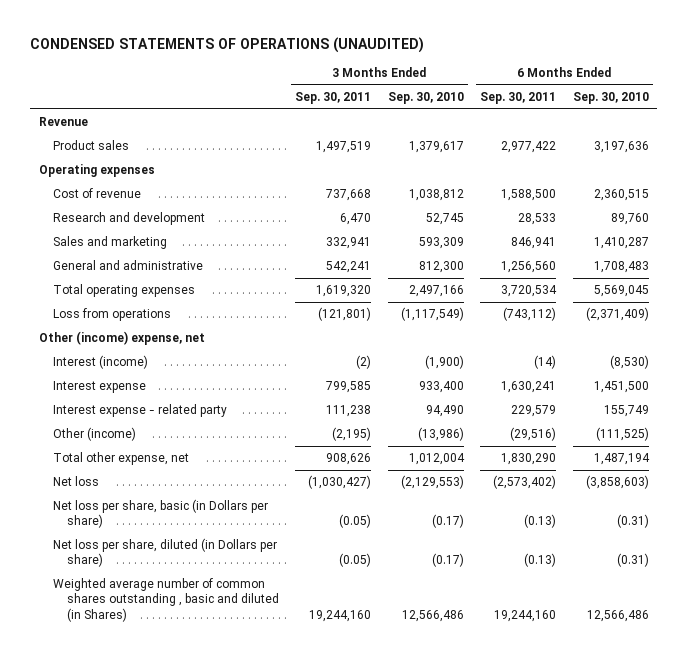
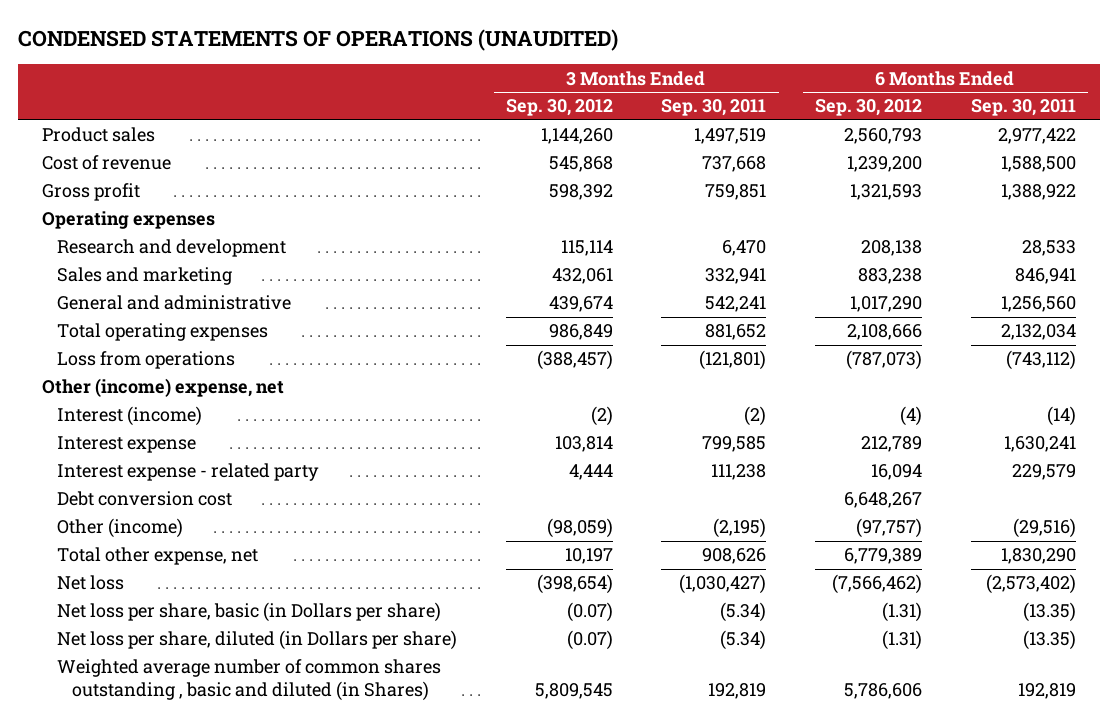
- | 3 Months Ended Sep. 30, 2011 | 3 Months Ended Sep. 30, 2010 | 6 Months Ended Sep. 30, 2011 | 6 Months Ended Sep. 30, 2010
+ | 3 Months Ended Sep. 30, 2012 | 3 Months Ended Sep. 30, 2011 | 6 Months Ended Sep. 30, 2012 | 6 Months Ended Sep. 30, 2011
- Revenue
+ Gross profit | 598,392 | 759,851 | 1,321,593 | 1,388,922
moved down: Operating expenses
- Total operating expenses | 1,619,320 | 2,497,166 | 3,720,534 | 5,569,045
+ Total operating expenses | 986,849 | 881,652 | 2,108,666 | 2,132,034
+ Debt conversion cost | | | 6,648,267 |
- Net loss per share, basic (in Dollars per share) | (0.05) | (0.17) | (0.13) | (0.31)
- Net loss per share, diluted (in Dollars per share) | (0.05) | (0.17) | (0.13) | (0.31)
- Weighted average number of common shares outstanding , basic and diluted (in Shares) | 19,244,160 | 12,566,486 | 19,244,160 | 12,566,486
+ Net loss per share, basic (in Dollars per share) | (0.07) | (5.34) | (1.31) | (13.35)
+ Net loss per share, diluted (in Dollars per share) | (0.07) | (5.34) | (1.31) | (13.35)
+ Weighted average number of common shares outstanding , basic and diluted (in Shares) | 5,809,545 | 192,819 | 5,786,606 | 192,819

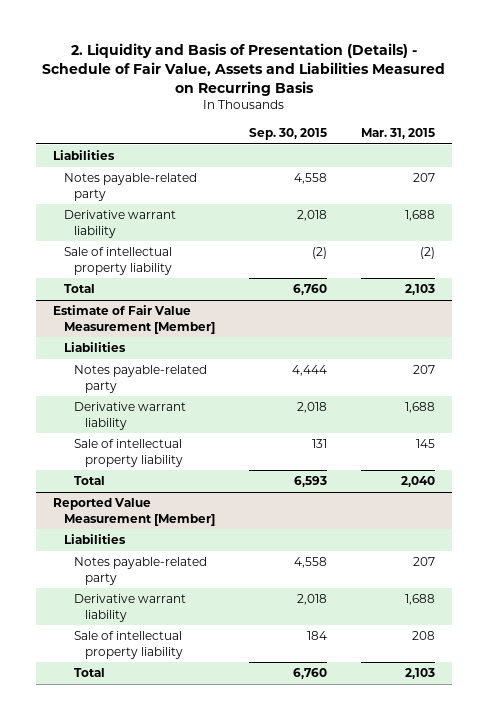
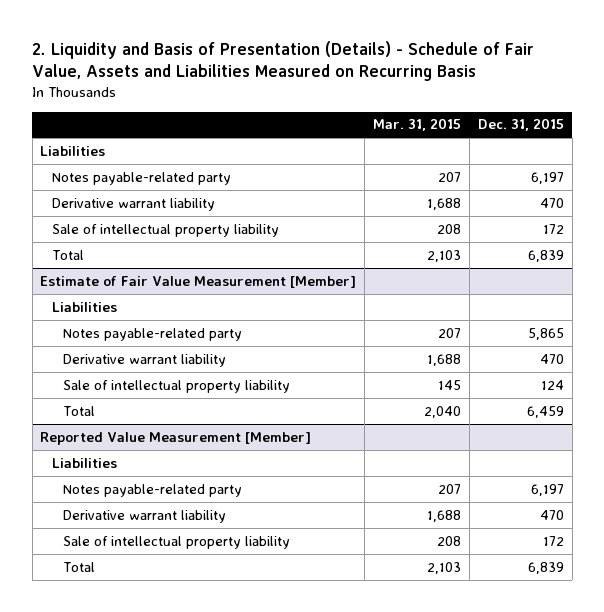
- | Sep. 30, 2015 | Mar. 31, 2015
+ | Mar. 31, 2015 | Dec. 31, 2015
- Sale of intellectual property liability | (2) | (2)
+ Sale of intellectual property liability | 208 | 172

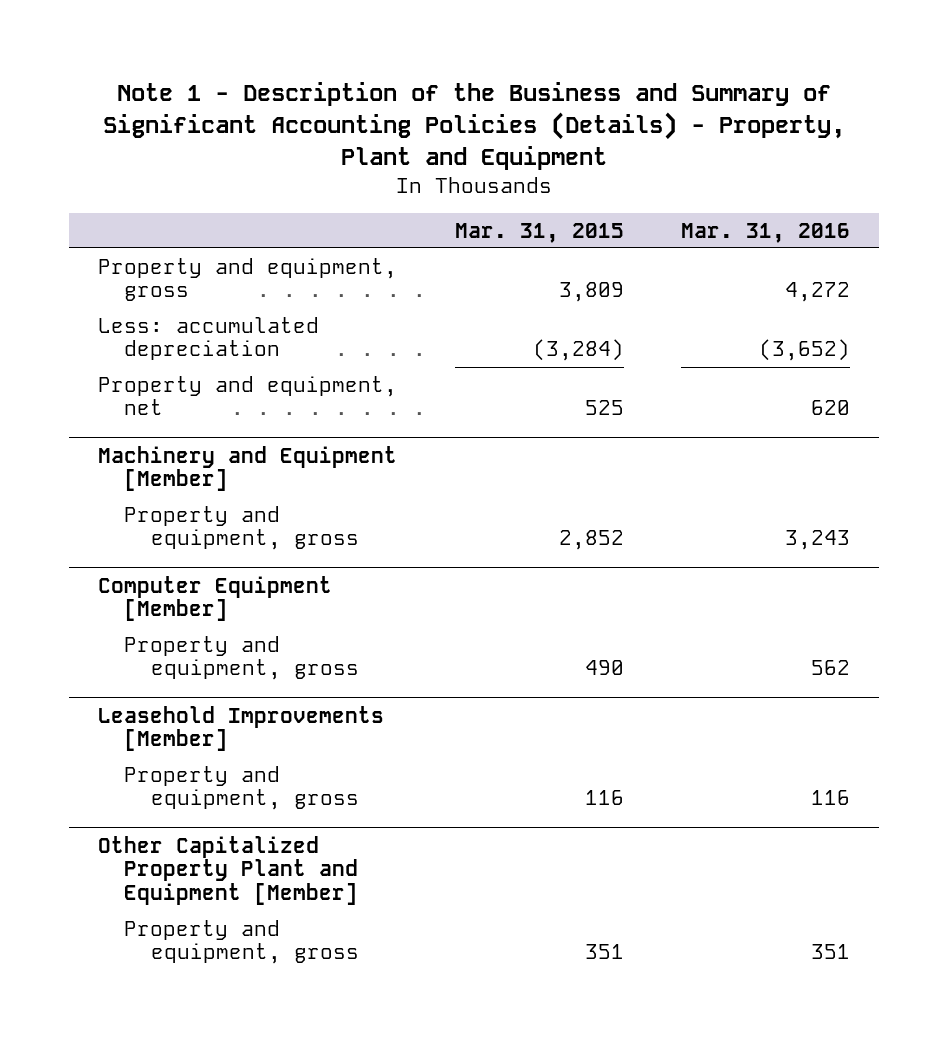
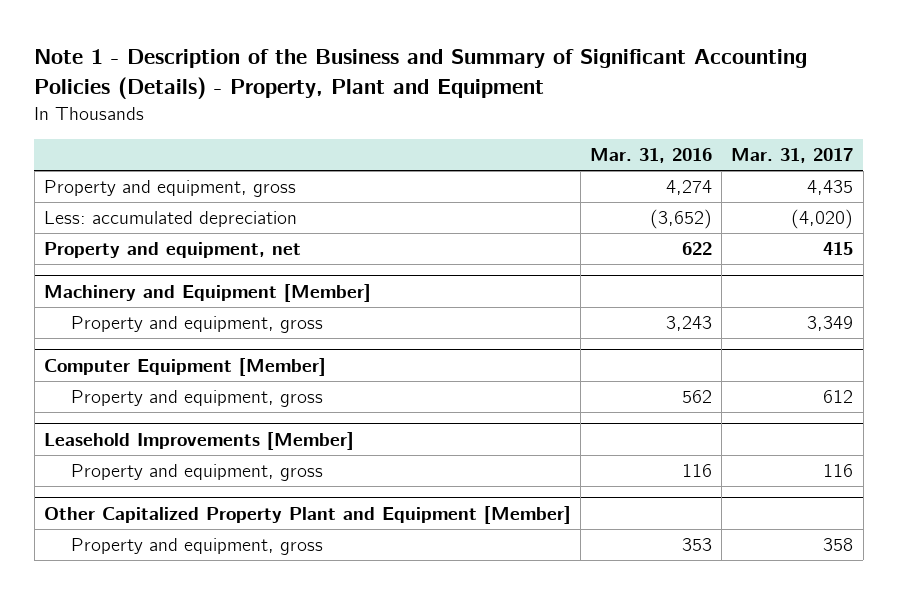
- | Mar. 31, 2015 | Mar. 31, 2016
+ | Mar. 31, 2016 | Mar. 31, 2017
- Property and equipment, gross | 3,809 | 4,272
+ Property and equipment, gross | 4,274 | 4,435
- Property and equipment, net | 525 | 620
+ Property and equipment, net | 622 | 415
@ Other Capitalized Property Plant and Equipment [Member]
- Property and equipment, gross | 351 | 351
+ Property and equipment, gross | 353 | 358

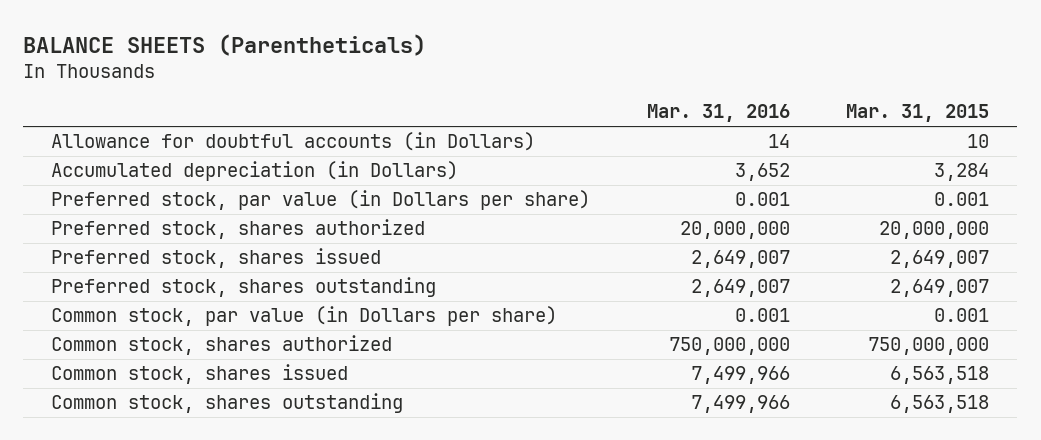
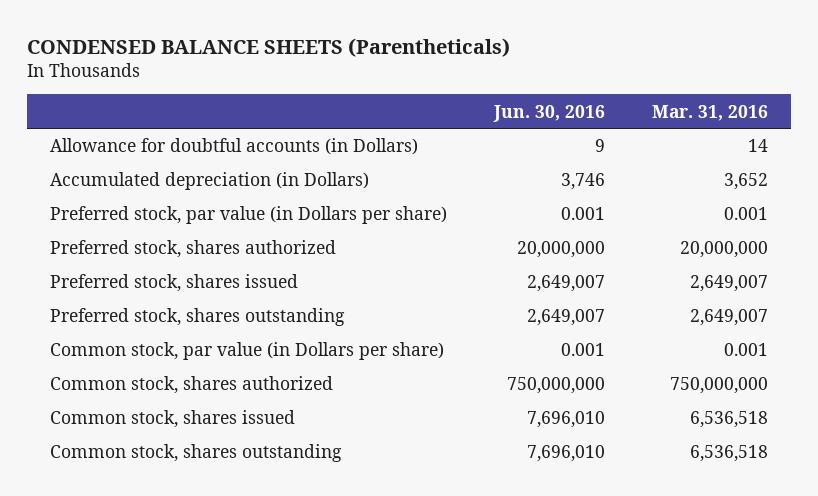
- BALANCE SHEETS (Parentheticals)
+ CONDENSED BALANCE SHEETS (Parentheticals)
- | Mar. 31, 2016 | Mar. 31, 2015
+ | Jun. 30, 2016 | Mar. 31, 2016
- Common stock, shares issued | 7,499,966 | 6,563,518
- Common stock, shares outstanding | 7,499,966 | 6,563,518
+ Common stock, shares issued | 7,696,010 | 6,536,518
+ Common stock, shares outstanding | 7,696,010 | 6,536,518

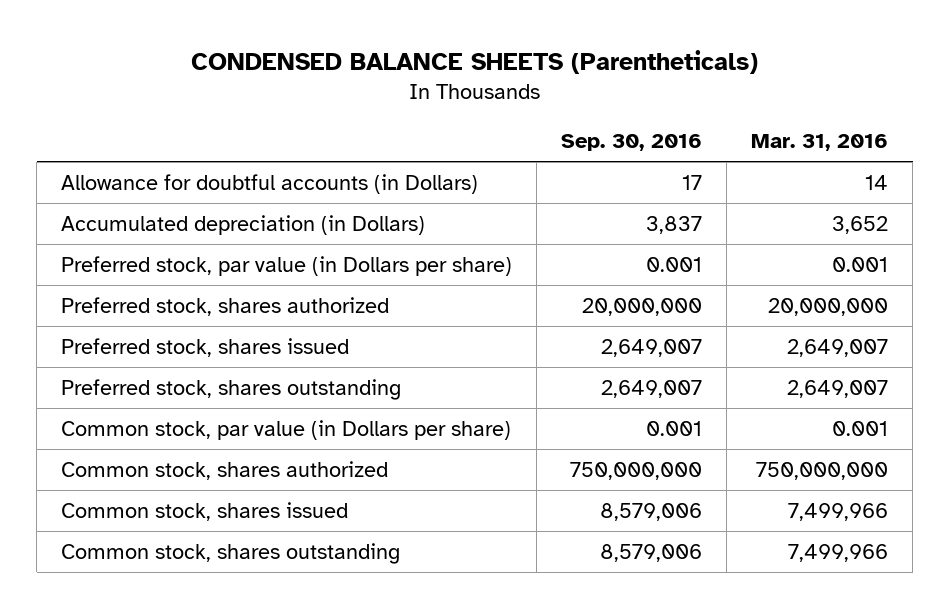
- | Jun. 30, 2016 | Mar. 31, 2016
+ | Sep. 30, 2016 | Mar. 31, 2016
- Common stock, shares issued | 7,696,010 | 6,536,518
- Common stock, shares outstanding | 7,696,010 | 6,536,518
+ Common stock, shares issued | 8,579,006 | 7,499,966
+ Common stock, shares outstanding | 8,579,006 | 7,499,966

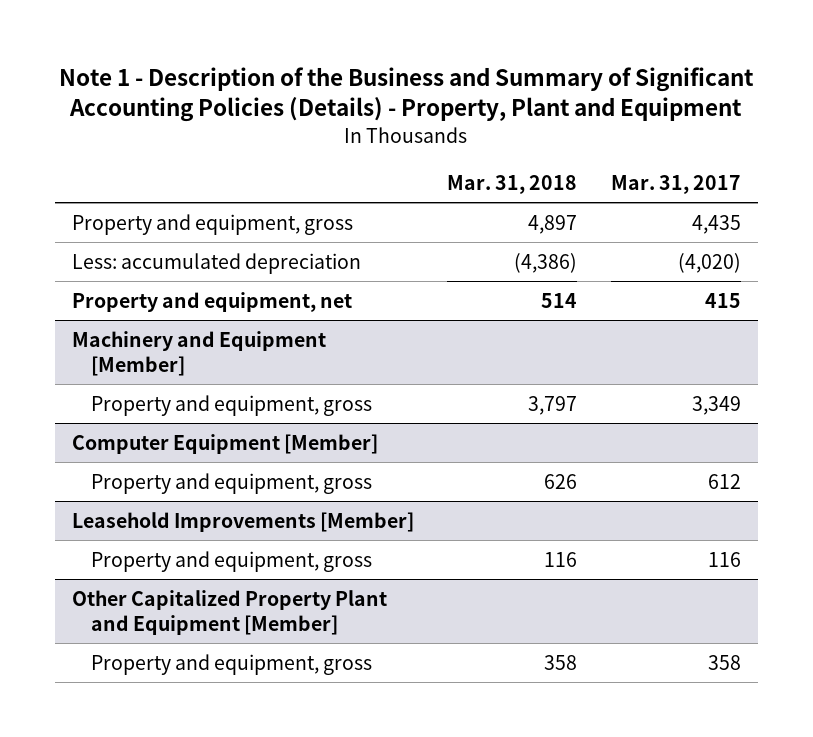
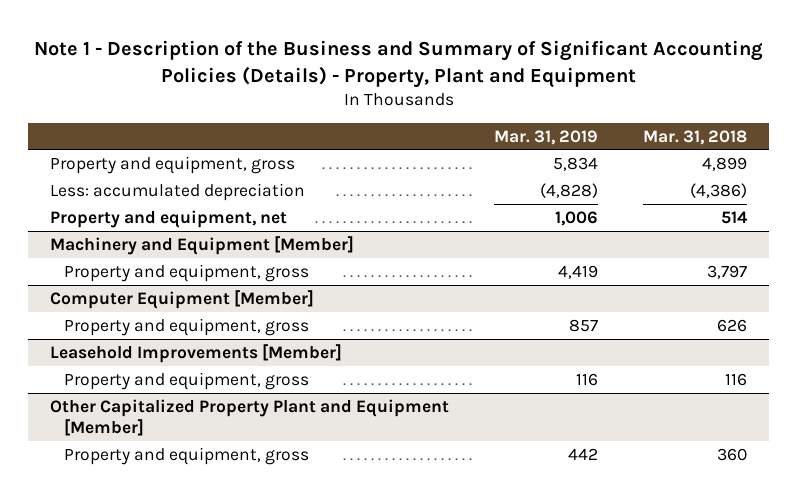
- | Mar. 31, 2018 | Mar. 31, 2017
+ | Mar. 31, 2019 | Mar. 31, 2018
- Property and equipment, gross | 4,897 | 4,435
+ Property and equipment, gross | 5,834 | 4,899
@ Other Capitalized Property Plant and Equipment [Member]
- Property and equipment, gross | 358 | 358
+ Property and equipment, gross | 442 | 360

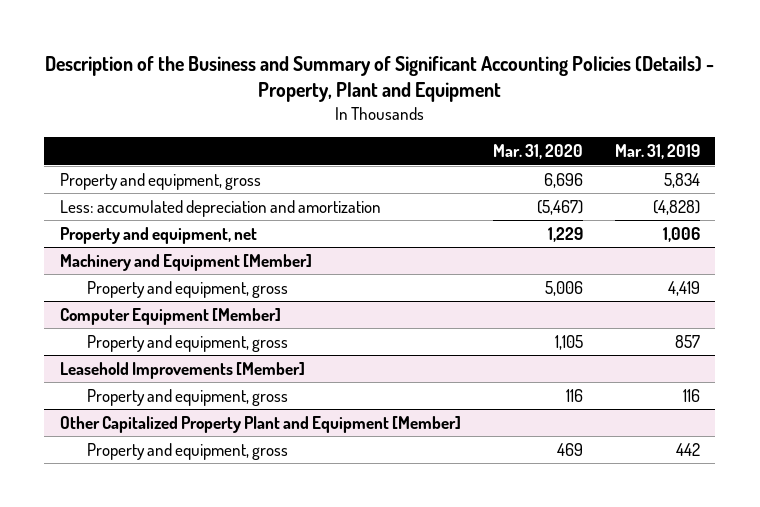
- Note 1 - Description of the Business and Summary of Significant Accounting Policies (Details) - Property, Plant and Equipment
+ Description of the Business and Summary of Significant Accounting Policies (Details) - Property, Plant and Equipment
- | Mar. 31, 2019 | Mar. 31, 2018
+ | Mar. 31, 2020 | Mar. 31, 2019
- Less: accumulated depreciation | (4,828) | (4,386)
+ Less: accumulated depreciation and amortization | (5,467) | (4,828)

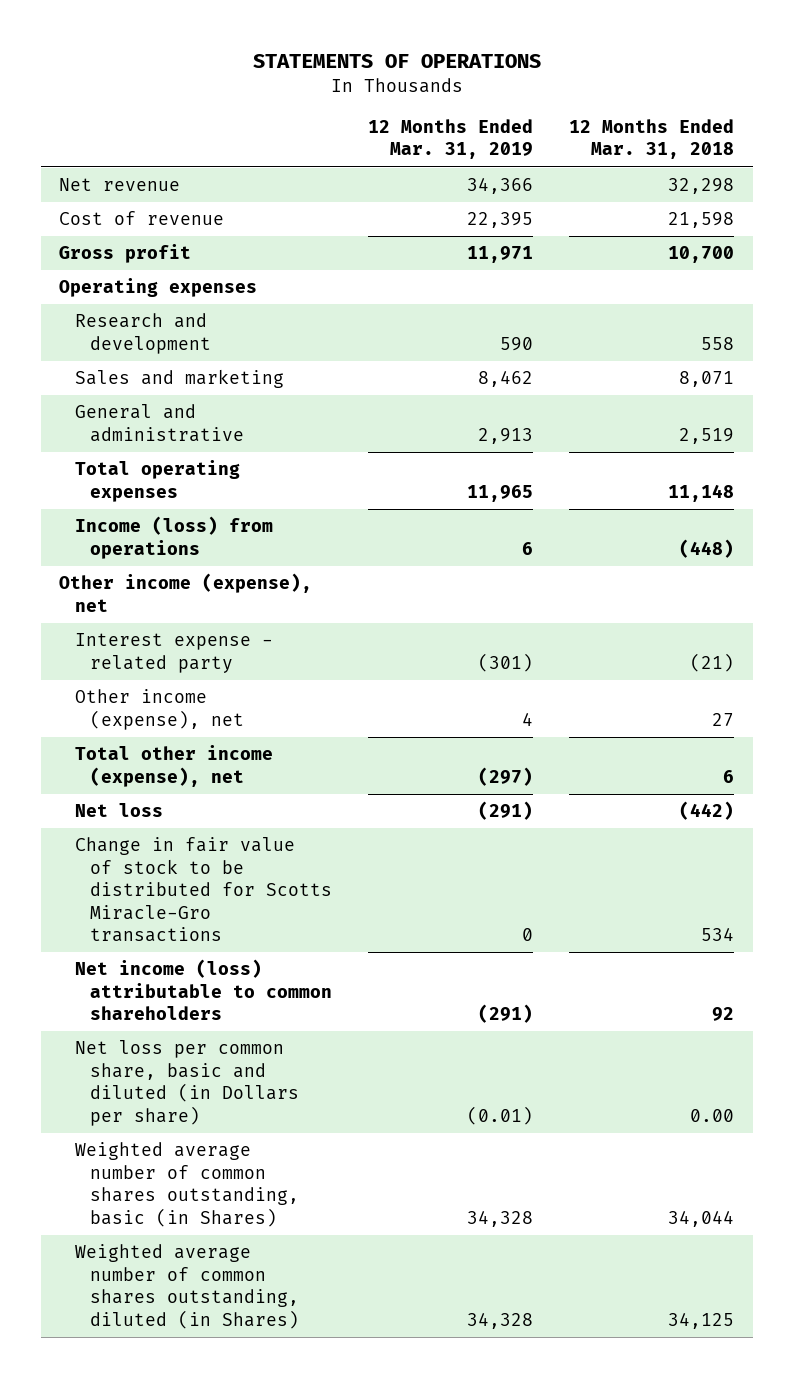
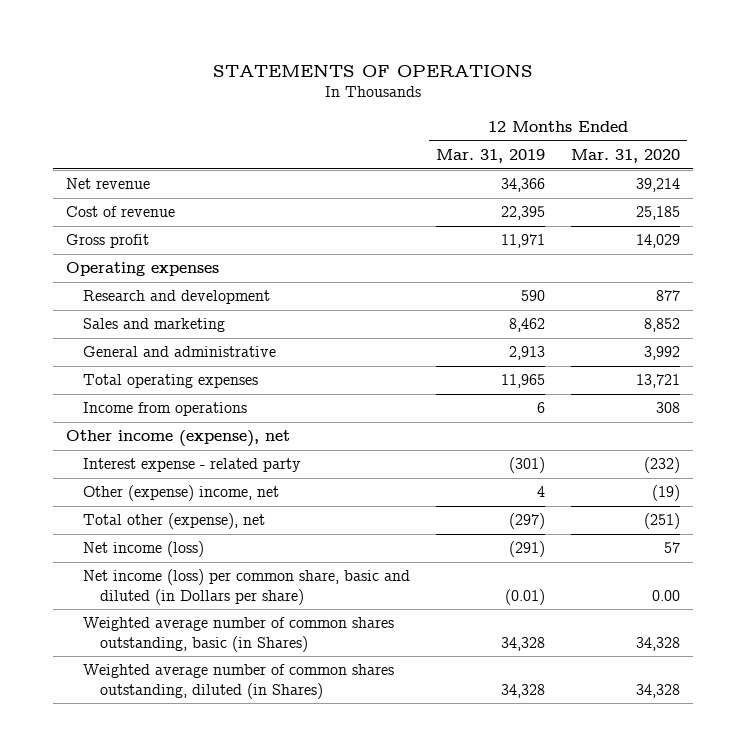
- | 12 Months Ended Mar. 31, 2019 | 12 Months Ended Mar. 31, 2018
+ | 12 Months Ended Mar. 31, 2019 | 12 Months Ended Mar. 31, 2020
- Income (loss) from operations | 6 | (448)
+ Income from operations | 6 | 308
- Other income (expense), net | 4 | 27
- Total other income (expense), net | (297) | 6
- Net loss | (291) | (442)
- Change in fair value of stock to be distributed for Scotts Miracle-Gro transactions | 0 | 534
- Net income (loss) attributable to common shareholders | (291) | 92
- Net loss per common share, basic and diluted (in Dollars per share) | (0.01) | 0.00
+ Other (expense) income, net | 4 | (19)
+ Total other (expense), net | (297) | (251)
+ Net income (loss) | (291) | 57
+ Net income (loss) per common share, basic and diluted (in Dollars per share) | (0.01) | 0.00

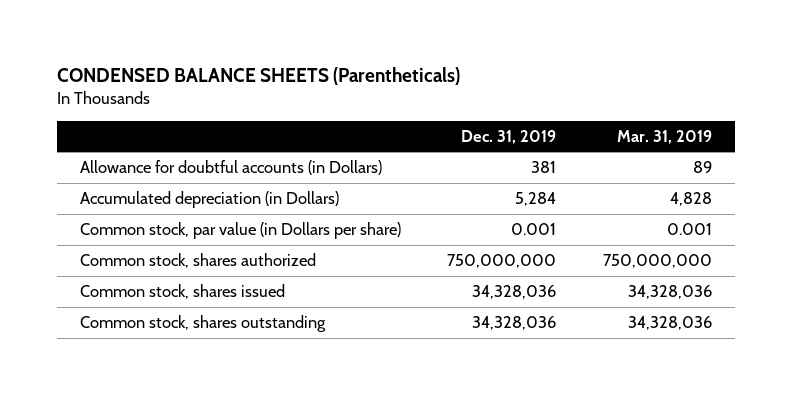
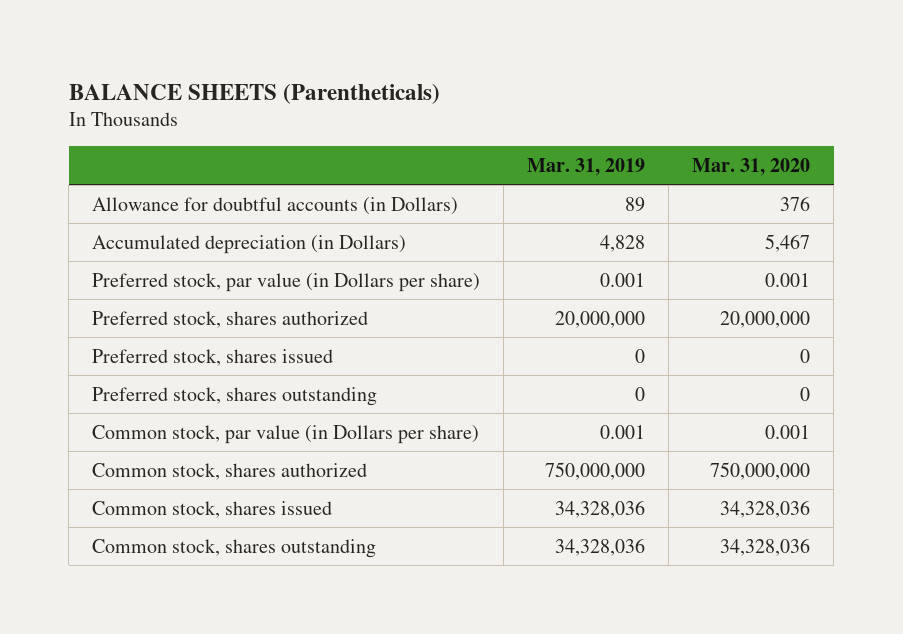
- CONDENSED BALANCE SHEETS (Parentheticals)
+ BALANCE SHEETS (Parentheticals)
- | Dec. 31, 2019 | Mar. 31, 2019
+ | Mar. 31, 2019 | Mar. 31, 2020
+ Preferred stock, par value (in Dollars per share) | 0.001 | 0.001
+ Preferred stock, shares authorized | 20,000,000 | 20,000,000
+ Preferred stock, shares issued | 0 | 0
+ Preferred stock, shares outstanding | 0 | 0

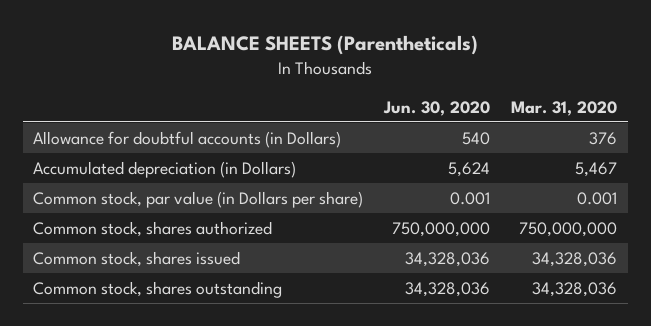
- | Mar. 31, 2019 | Mar. 31, 2020
+ | Jun. 30, 2020 | Mar. 31, 2020
- Preferred stock, par value (in Dollars per share) | 0.001 | 0.001
- Preferred stock, shares authorized | 20,000,000 | 20,000,000
- Preferred stock, shares issued | 0 | 0
- Preferred stock, shares outstanding | 0 | 0

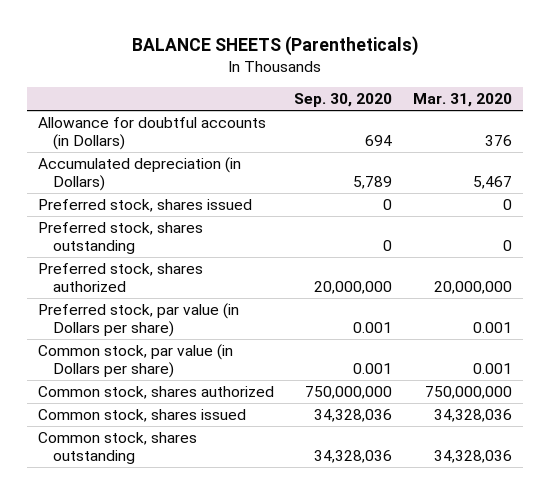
- | Jun. 30, 2020 | Mar. 31, 2020
+ | Sep. 30, 2020 | Mar. 31, 2020
+ Preferred stock, shares issued | 0 | 0
+ Preferred stock, shares outstanding | 0 | 0
+ Preferred stock, shares authorized | 20,000,000 | 20,000,000
+ Preferred stock, par value (in Dollars per share) | 0.001 | 0.001

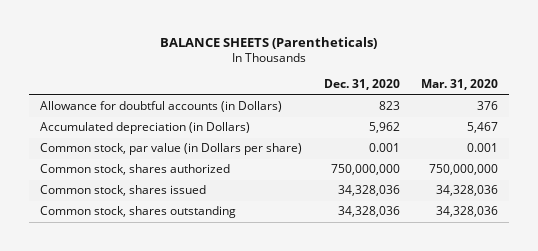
- | Sep. 30, 2020 | Mar. 31, 2020
+ | Dec. 31, 2020 | Mar. 31, 2020
- Preferred stock, shares issued | 0 | 0
- Preferred stock, shares outstanding | 0 | 0
- Preferred stock, shares authorized | 20,000,000 | 20,000,000
- Preferred stock, par value (in Dollars per share) | 0.001 | 0.001

